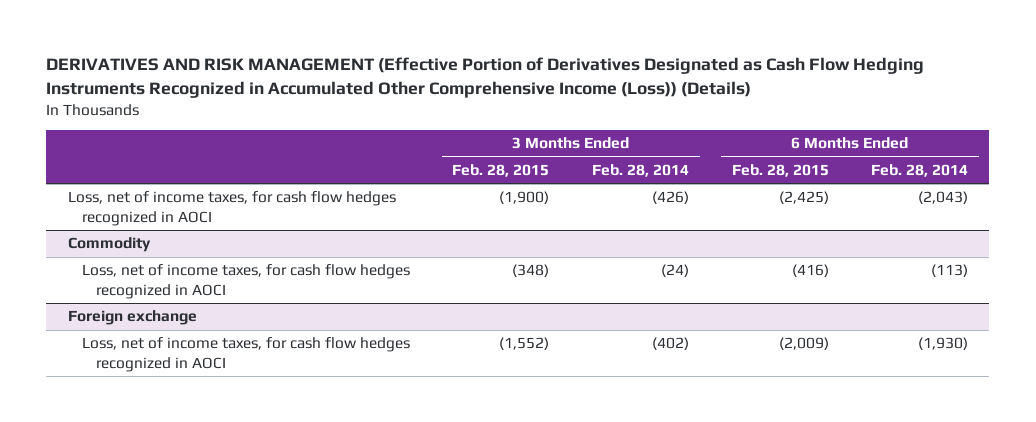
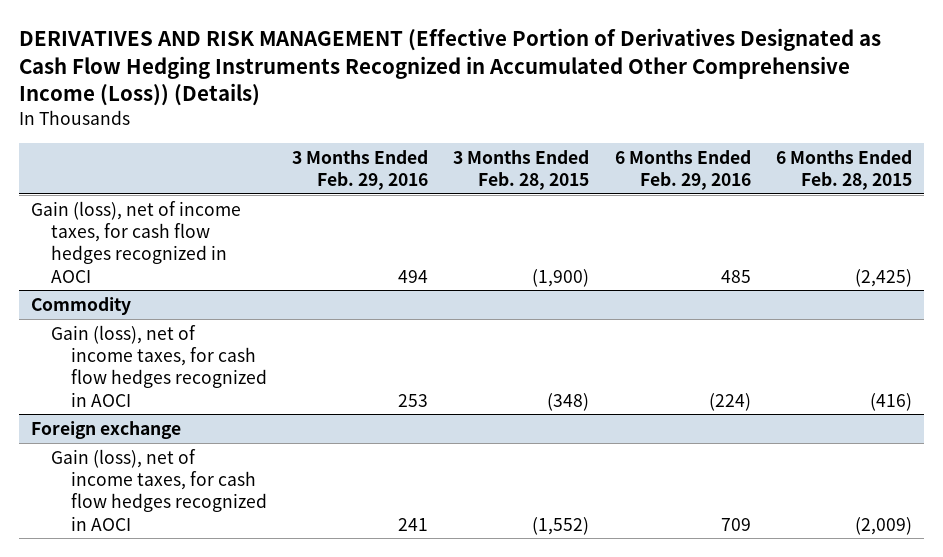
- | 3 Months Ended Feb. 28, 2015 | 3 Months Ended Feb. 28, 2014 | 6 Months Ended Feb. 28, 2015 | 6 Months Ended Feb. 28, 2014
+ | 3 Months Ended Feb. 29, 2016 | 3 Months Ended Feb. 28, 2015 | 6 Months Ended Feb. 29, 2016 | 6 Months Ended Feb. 28, 2015
- Loss, net of income taxes, for cash flow hedges recognized in AOCI | (1,900) | (426) | (2,425) | (2,043)
+ Gain (loss), net of income taxes, for cash flow hedges recognized in AOCI | 494 | (1,900) | 485 | (2,425)
@ Commodity
- Loss, net of income taxes, for cash flow hedges recognized in AOCI | (348) | (24) | (416) | (113)
+ Gain (loss), net of income taxes, for cash flow hedges recognized in AOCI | 253 | (348) | (224) | (416)
@ Foreign exchange
- Loss, net of income taxes, for cash flow hedges recognized in AOCI | (1,552) | (402) | (2,009) | (1,930)
+ Gain (loss), net of income taxes, for cash flow hedges recognized in AOCI | 241 | (1,552) | 709 | (2,009)

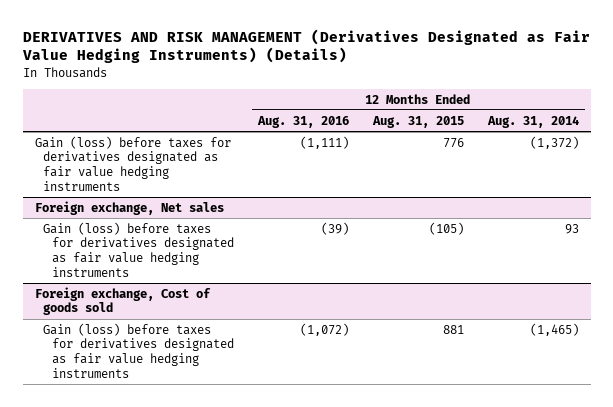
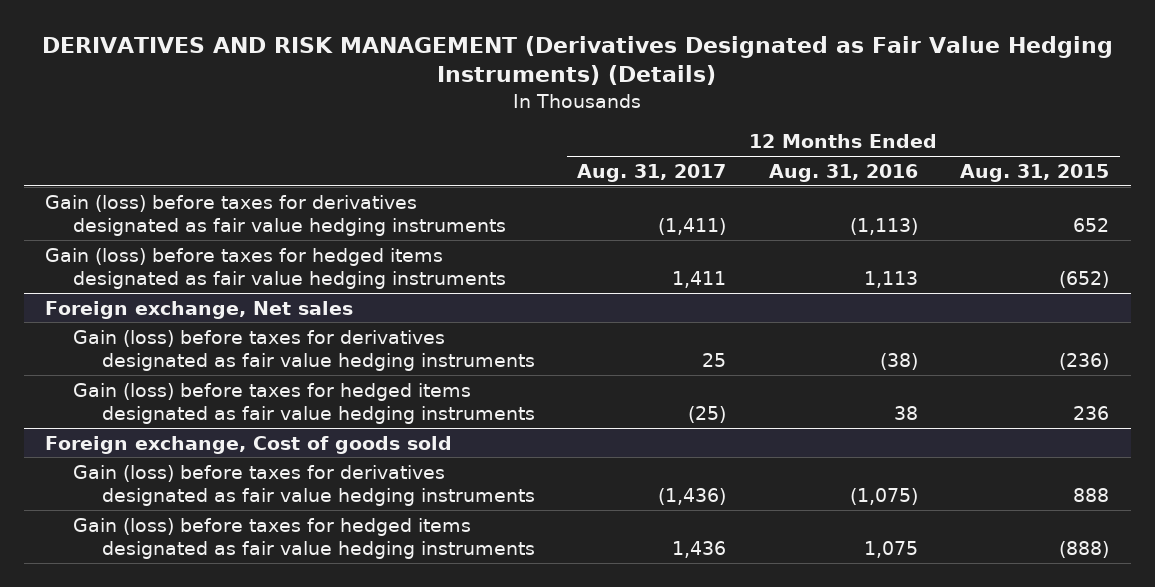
- | 12 Months Ended Aug. 31, 2016 | 12 Months Ended Aug. 31, 2015 | 12 Months Ended Aug. 31, 2014
+ | 12 Months Ended Aug. 31, 2017 | 12 Months Ended Aug. 31, 2016 | 12 Months Ended Aug. 31, 2015
- Gain (loss) before taxes for derivatives designated as fair value hedging instruments | (1,111) | 776 | (1,372)
+ Gain (loss) before taxes for derivatives designated as fair value hedging instruments | (1,411) | (1,113) | 652
+ Gain (loss) before taxes for hedged items designated as fair value hedging instruments | 1,411 | 1,113 | (652)
@ Foreign exchange, Net sales
- Gain (loss) before taxes for derivatives designated as fair value hedging instruments | (39) | (105) | 93
+ Gain (loss) before taxes for derivatives designated as fair value hedging instruments | 25 | (38) | (236)
+ Gain (loss) before taxes for hedged items designated as fair value hedging instruments | (25) | 38 | 236
@ Foreign exchange, Cost of goods sold
- Gain (loss) before taxes for derivatives designated as fair value hedging instruments | (1,072) | 881 | (1,465)
+ Gain (loss) before taxes for derivatives designated as fair value hedging instruments | (1,436) | (1,075) | 888
+ Gain (loss) before taxes for hedged items designated as fair value hedging instruments | 1,436 | 1,075 | (888)

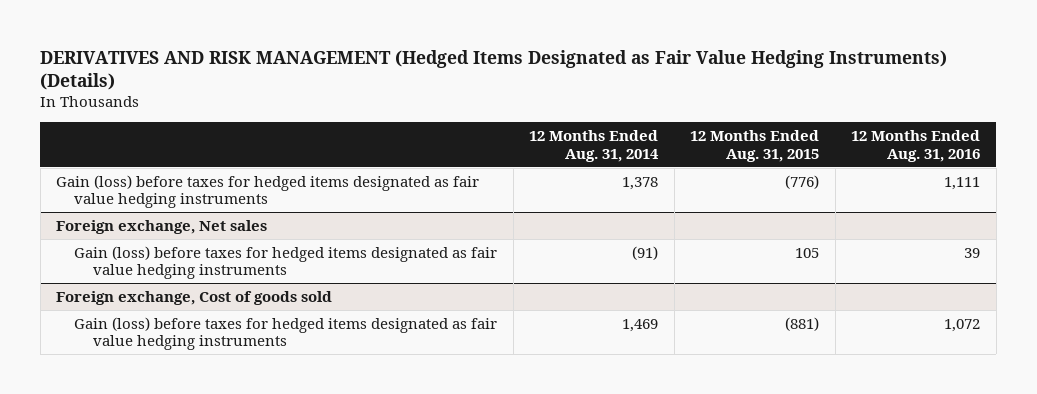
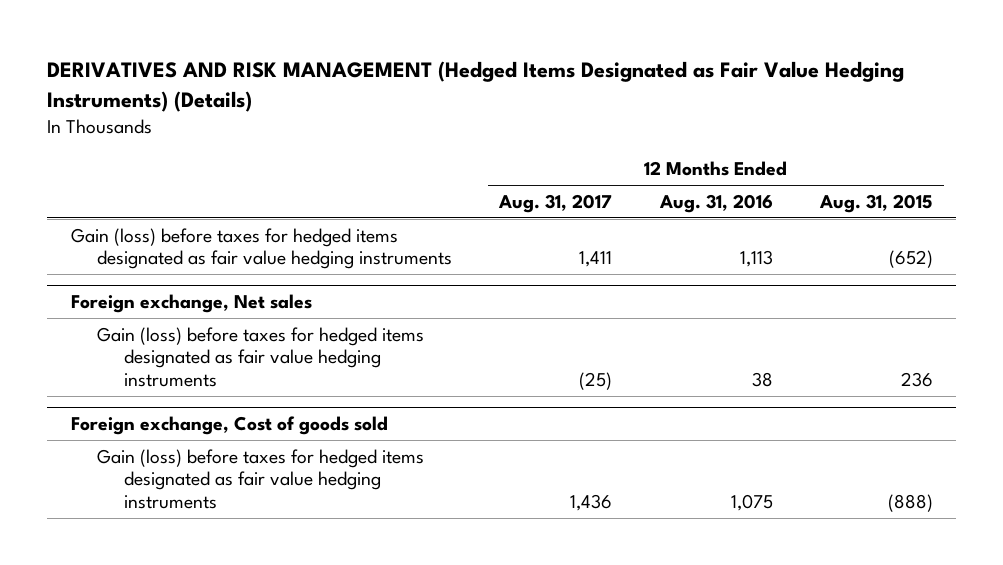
- | 12 Months Ended Aug. 31, 2014 | 12 Months Ended Aug. 31, 2015 | 12 Months Ended Aug. 31, 2016
+ | 12 Months Ended Aug. 31, 2017 | 12 Months Ended Aug. 31, 2016 | 12 Months Ended Aug. 31, 2015
- Gain (loss) before taxes for hedged items designated as fair value hedging instruments | 1,378 | (776) | 1,111
+ Gain (loss) before taxes for hedged items designated as fair value hedging instruments | 1,411 | 1,113 | (652)
@ Foreign exchange, Net sales
- Gain (loss) before taxes for hedged items designated as fair value hedging instruments | (91) | 105 | 39
+ Gain (loss) before taxes for hedged items designated as fair value hedging instruments | (25) | 38 | 236
@ Foreign exchange, Cost of goods sold
- Gain (loss) before taxes for hedged items designated as fair value hedging instruments | 1,469 | (881) | 1,072
+ Gain (loss) before taxes for hedged items designated as fair value hedging instruments | 1,436 | 1,075 | (888)

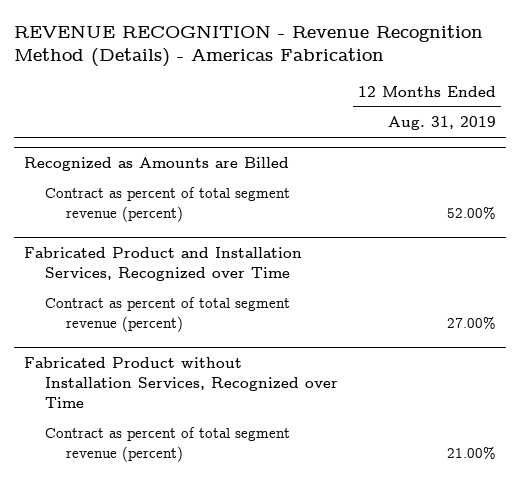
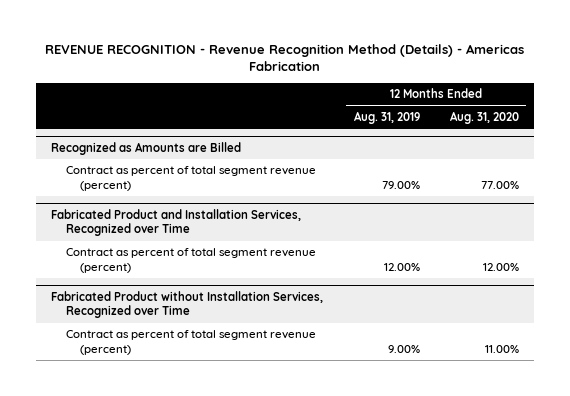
- | 12 Months Ended Aug. 31, 2019
+ | 12 Months Ended Aug. 31, 2019 | 12 Months Ended Aug. 31, 2020
@ Recognized as Amounts are Billed
- Contract as percent of total segment revenue (percent) | 52.00%
+ Contract as percent of total segment revenue (percent) | 79.00% | 77.00%
@ Fabricated Product and Installation Services, Recognized over Time
- Contract as percent of total segment revenue (percent) | 27.00%
+ Contract as percent of total segment revenue (percent) | 12.00% | 12.00%
@ Fabricated Product without Installation Services, Recognized over Time
- Contract as percent of total segment revenue (percent) | 21.00%
+ Contract as percent of total segment revenue (percent) | 9.00% | 11.00%

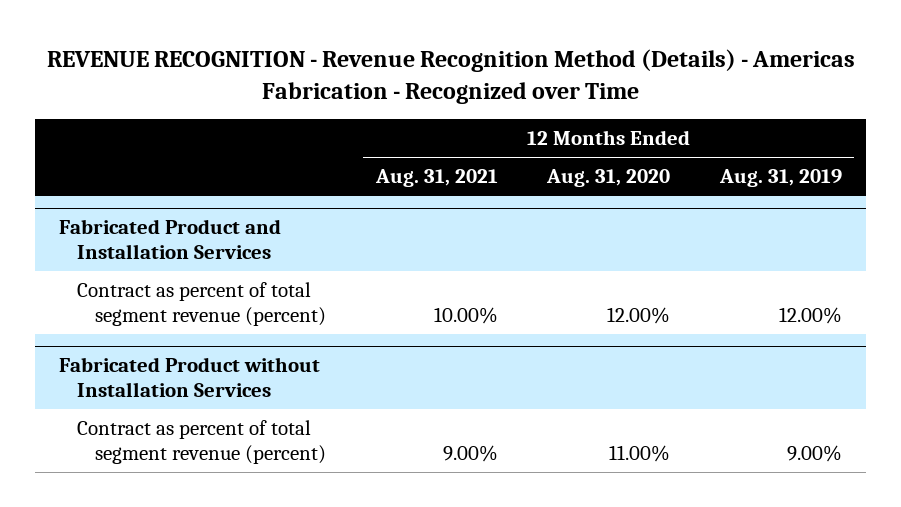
- REVENUE RECOGNITION - Revenue Recognition Method (Details) - Americas Fabrication
+ REVENUE RECOGNITION - Revenue Recognition Method (Details) - Americas Fabrication - Recognized over Time
- | 12 Months Ended Aug. 31, 2019 | 12 Months Ended Aug. 31, 2020
+ | 12 Months Ended Aug. 31, 2021 | 12 Months Ended Aug. 31, 2020 | 12 Months Ended Aug. 31, 2019
- Recognized as Amounts are Billed
- Contract as percent of total segment revenue (percent) | 79.00% | 77.00%
- Fabricated Product and Installation Services, Recognized over Time
+ Fabricated Product and Installation Services
- Fabricated Product without Installation Services, Recognized over Time
+ Fabricated Product without Installation Services

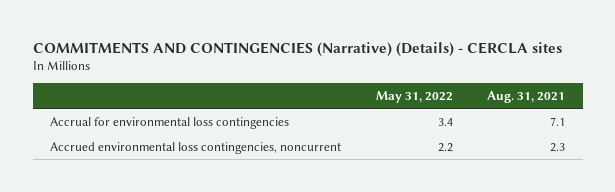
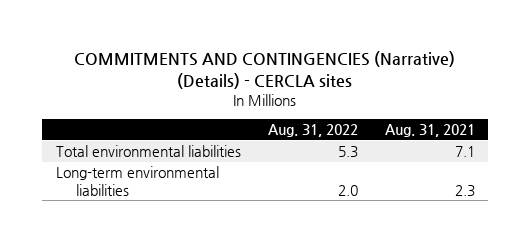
- | May 31, 2022 | Aug. 31, 2021
+ | Aug. 31, 2022 | Aug. 31, 2021
- Accrual for environmental loss contingencies | 3.4 | 7.1
- Accrued environmental loss contingencies, noncurrent | 2.2 | 2.3
+ Total environmental liabilities | 5.3 | 7.1
+ Long-term environmental liabilities | 2.0 | 2.3

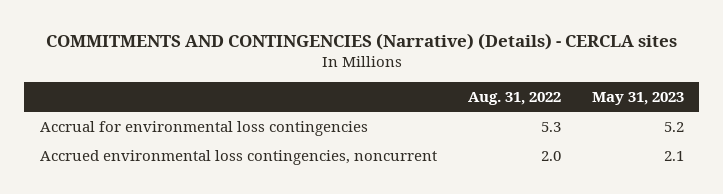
- | Aug. 31, 2022 | Aug. 31, 2021
+ | Aug. 31, 2022 | May 31, 2023
- Total environmental liabilities | 5.3 | 7.1
- Long-term environmental liabilities | 2.0 | 2.3
+ Accrual for environmental loss contingencies | 5.3 | 5.2
+ Accrued environmental loss contingencies, noncurrent | 2.0 | 2.1

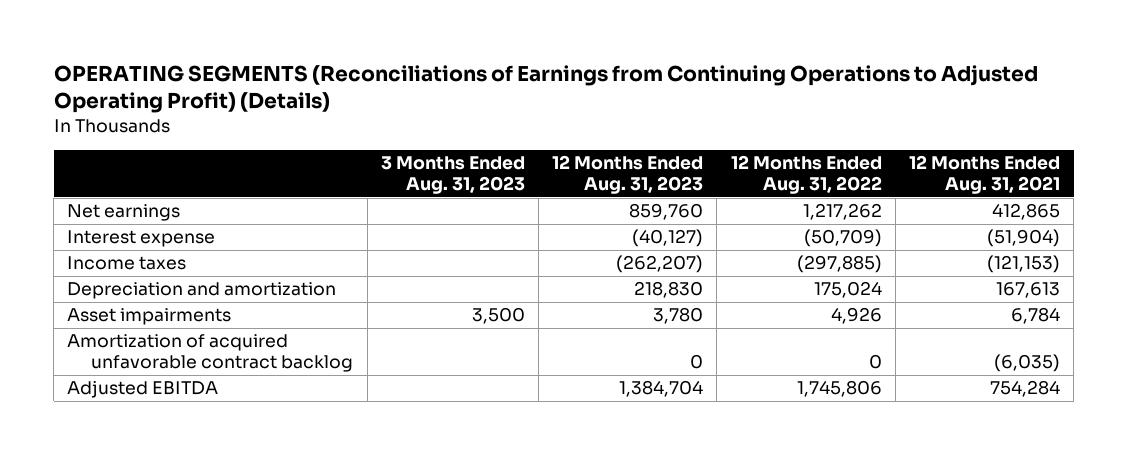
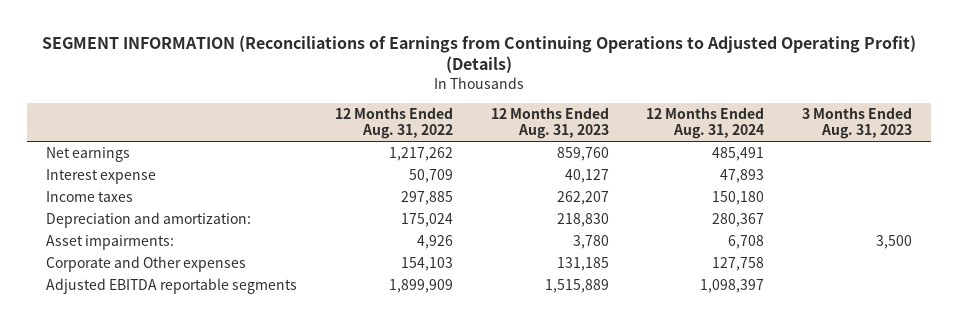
- OPERATING SEGMENTS (Reconciliations of Earnings from Continuing Operations to Adjusted Operating Profit) (Details)
+ SEGMENT INFORMATION (Reconciliations of Earnings from Continuing Operations to Adjusted Operating Profit) (Details)
- | 3 Months Ended Aug. 31, 2023 | 12 Months Ended Aug. 31, 2023 | 12 Months Ended Aug. 31, 2022 | 12 Months Ended Aug. 31, 2021
+ | 12 Months Ended Aug. 31, 2022 | 12 Months Ended Aug. 31, 2023 | 12 Months Ended Aug. 31, 2024 | 3 Months Ended Aug. 31, 2023
- Interest expense | | (40,127) | (50,709) | (51,904)
- Income taxes | | (262,207) | (297,885) | (121,153)
- Depreciation and amortization | | 218,830 | 175,024 | 167,613
- Asset impairments | 3,500 | 3,780 | 4,926 | 6,784
- Amortization of acquired unfavorable contract backlog | | 0 | 0 | (6,035)
- Adjusted EBITDA | | 1,384,704 | 1,745,806 | 754,284
+ Interest expense | 50,709 | 40,127 | 47,893 |
+ Income taxes | 297,885 | 262,207 | 150,180 |
+ Depreciation and amortization: | 175,024 | 218,830 | 280,367 |
+ Asset impairments: | 4,926 | 3,780 | 6,708 | 3,500
+ Corporate and Other expenses | 154,103 | 131,185 | 127,758 |
+ Adjusted EBITDA reportable segments | 1,899,909 | 1,515,889 | 1,098,397 |

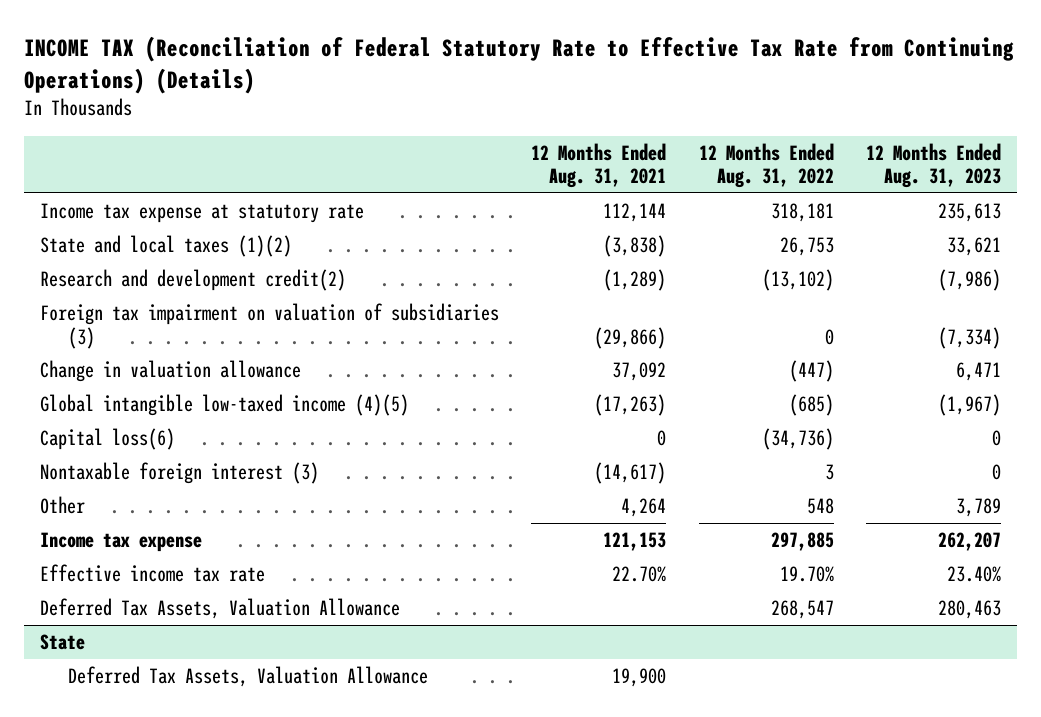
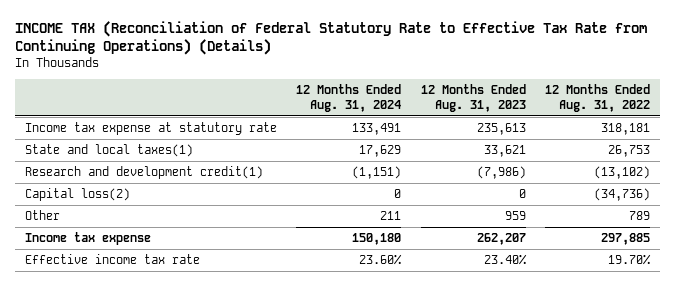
- | 12 Months Ended Aug. 31, 2021 | 12 Months Ended Aug. 31, 2022 | 12 Months Ended Aug. 31, 2023
+ | 12 Months Ended Aug. 31, 2024 | 12 Months Ended Aug. 31, 2023 | 12 Months Ended Aug. 31, 2022
- State and local taxes (1)(2) | (3,838) | 26,753 | 33,621
- Research and development credit(2) | (1,289) | (13,102) | (7,986)
- Foreign tax impairment on valuation of subsidiaries (3) | (29,866) | 0 | (7,334)
- Change in valuation allowance | 37,092 | (447) | 6,471
- Global intangible low-taxed income (4)(5) | (17,263) | (685) | (1,967)
- Capital loss(6) | 0 | (34,736) | 0
- Nontaxable foreign interest (3) | (14,617) | 3 | 0
- Other | 4,264 | 548 | 3,789
+ State and local taxes(1) | 17,629 | 33,621 | 26,753
+ Research and development credit(1) | (1,151) | (7,986) | (13,102)
+ Capital loss(2) | 0 | 0 | (34,736)
+ Other | 211 | 959 | 789
- Deferred Tax Assets, Valuation Allowance | | 268,547 | 280,463
- State
- Deferred Tax Assets, Valuation Allowance | 19,900 | |

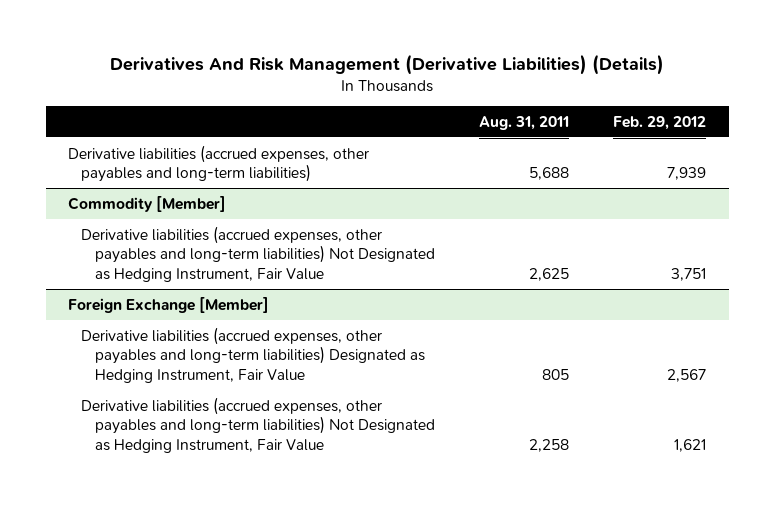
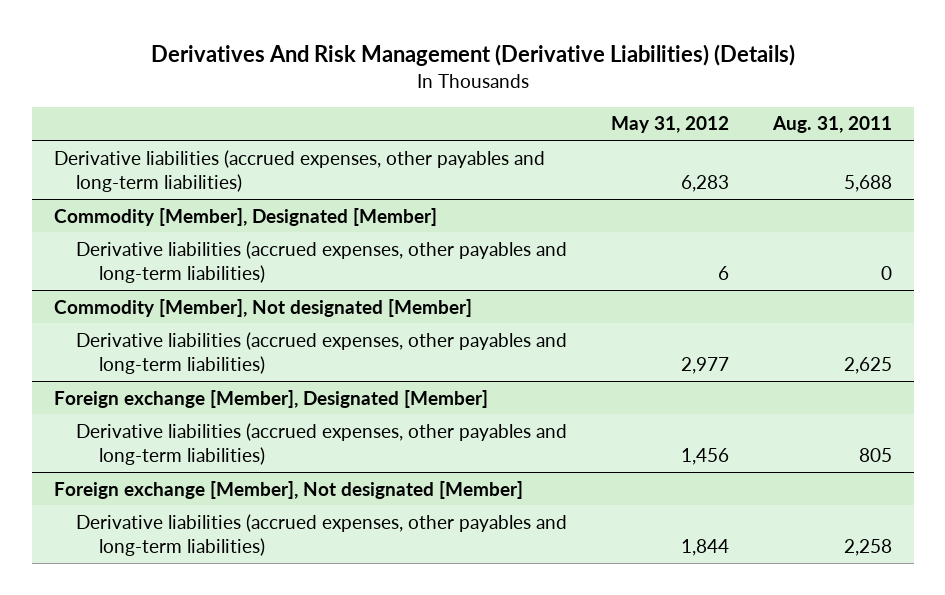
- | Aug. 31, 2011 | Feb. 29, 2012
+ | May 31, 2012 | Aug. 31, 2011
- Commodity [Member]
- Derivative liabilities (accrued expenses, other payables and long-term liabilities) Not Designated as Hedging Instrument, Fair Value | 2,625 | 3,751
- Foreign Exchange [Member]
- Derivative liabilities (accrued expenses, other payables and long-term liabilities) Designated as Hedging Instrument, Fair Value | 805 | 2,567
- Derivative liabilities (accrued expenses, other payables and long-term liabilities) Not Designated as Hedging Instrument, Fair Value | 2,258 | 1,621
+ Commodity [Member], Designated [Member]
+ Derivative liabilities (accrued expenses, other payables and long-term liabilities) | 6 | 0
+ Commodity [Member], Not designated [Member]
+ Derivative liabilities (accrued expenses, other payables and long-term liabilities) | 2,977 | 2,625
+ Foreign exchange [Member], Designated [Member]
+ Derivative liabilities (accrued expenses, other payables and long-term liabilities) | 1,456 | 805
+ Foreign exchange [Member], Not designated [Member]
+ Derivative liabilities (accrued expenses, other payables and long-term liabilities) | 1,844 | 2,258

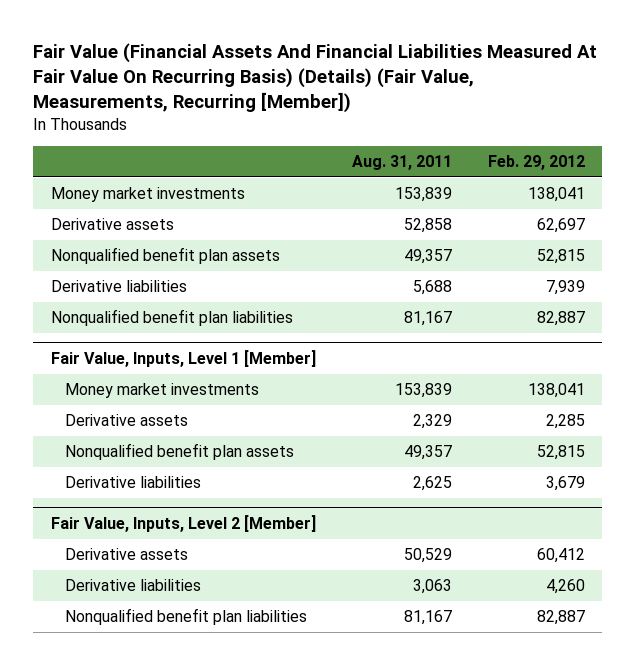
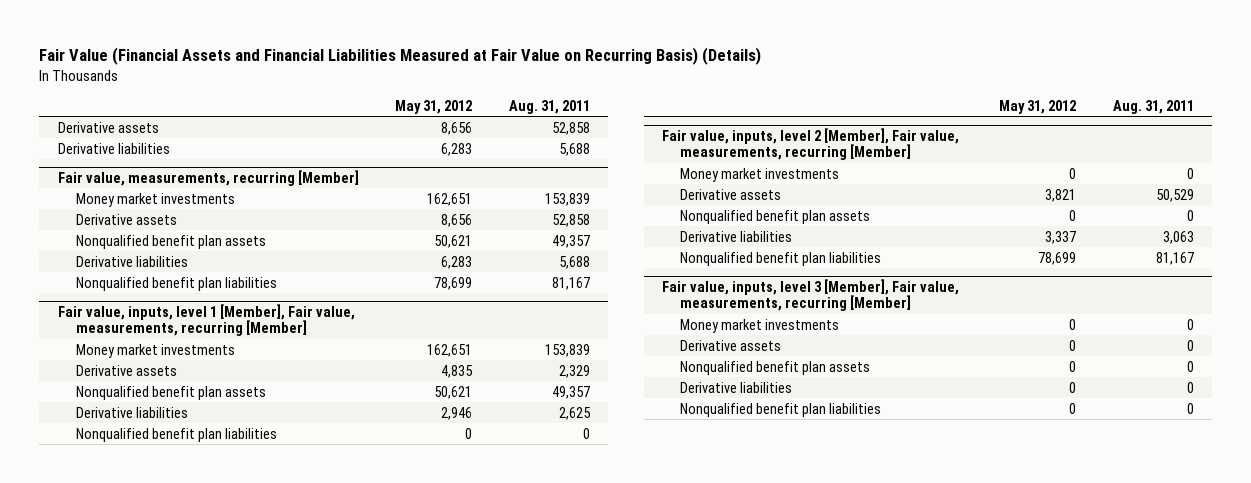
- Fair Value (Financial Assets And Financial Liabilities Measured At Fair Value On Recurring Basis) (Details) (Fair Value, Measurements, Recurring [Member])
+ Fair Value (Financial Assets and Financial Liabilities Measured at Fair Value on Recurring Basis) (Details)
- | Aug. 31, 2011 | Feb. 29, 2012
+ | May 31, 2012 | Aug. 31, 2011
+ Derivative assets | 8,656 | 52,858
+ Derivative liabilities | 6,283 | 5,688
+ Fair value, measurements, recurring [Member]
- Fair Value, Inputs, Level 1 [Member]
+ Fair value, inputs, level 1 [Member], Fair value, measurements, recurring [Member]
- Fair Value, Inputs, Level 2 [Member]
+ Nonqualified benefit plan liabilities | 0 | 0
+ Fair value, inputs, level 2 [Member], Fair value, measurements, recurring [Member]
+ Money market investments | 0 | 0
+ Nonqualified benefit plan assets | 0 | 0
+ Fair value, inputs, level 3 [Member], Fair value, measurements, recurring [Member]
+ Money market investments | 0 | 0
+ Derivative assets | 0 | 0
+ Nonqualified benefit plan assets | 0 | 0
+ Derivative liabilities | 0 | 0
+ Nonqualified benefit plan liabilities | 0 | 0

